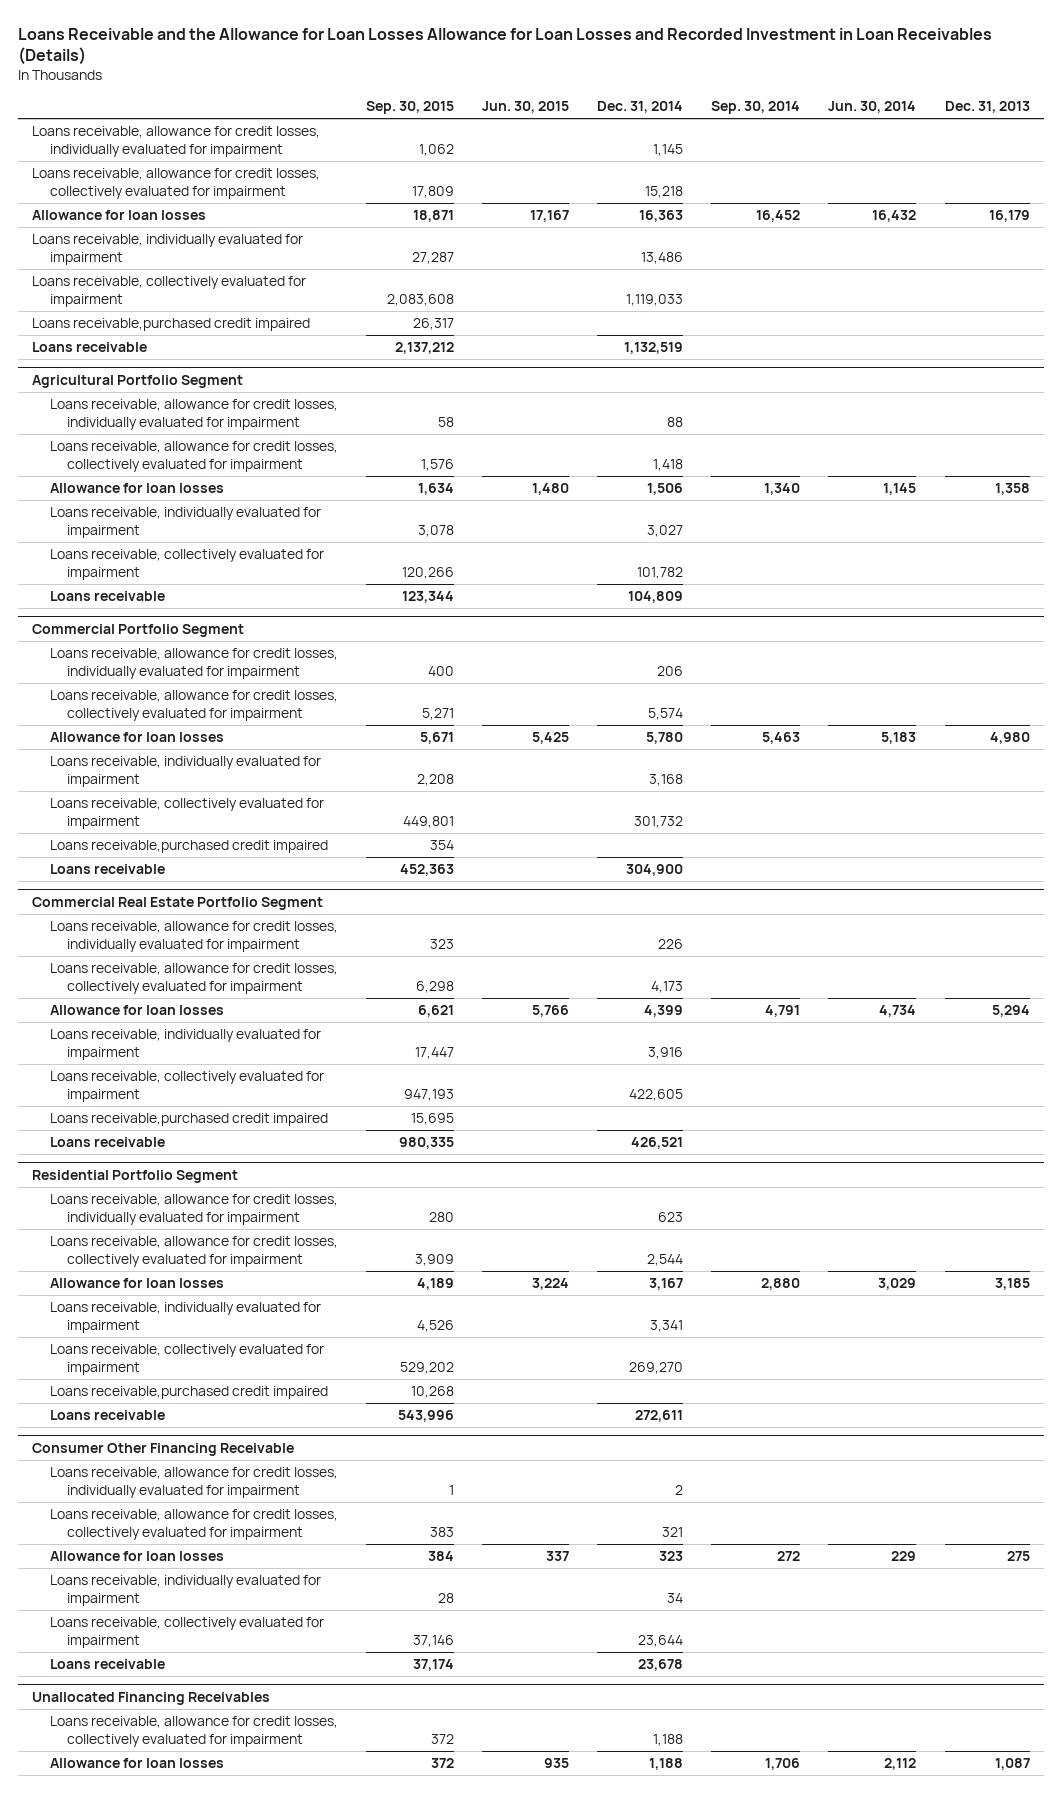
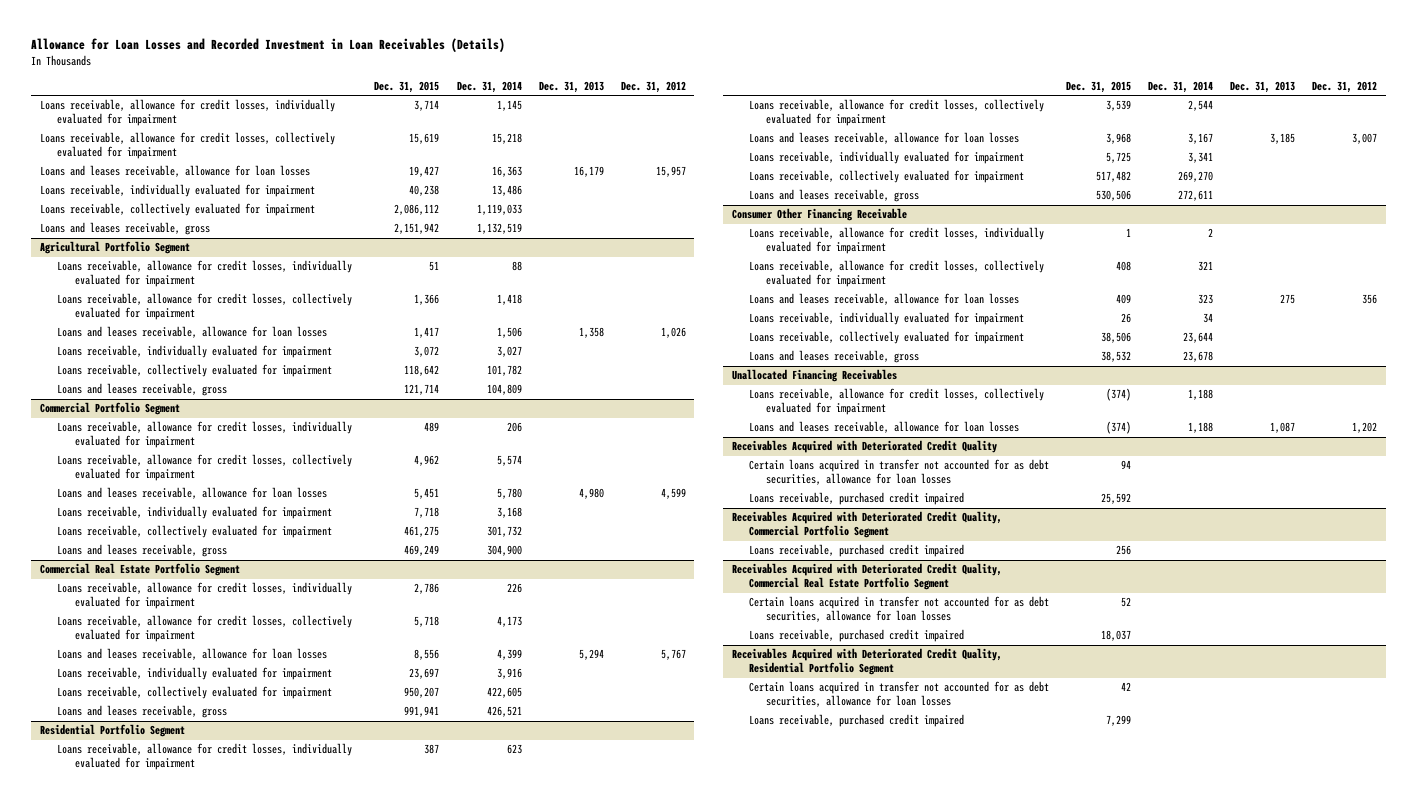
- Loans Receivable and the Allowance for Loan Losses Allowance for Loan Losses and Recorded Investment in Loan Receivables (Details)
+ Allowance for Loan Losses and Recorded Investment in Loan Receivables (Details)
- | Sep. 30, 2015 | Jun. 30, 2015 | Dec. 31, 2014 | Sep. 30, 2014 | Jun. 30, 2014 | Dec. 31, 2013
+ | Dec. 31, 2015 | Dec. 31, 2014 | Dec. 31, 2013 | Dec. 31, 2012
- Allowance for loan losses | 18,871 | 17,167 | 16,363 | 16,452 | 16,432 | 16,179
+ Loans and leases receivable, allowance for loan losses | 19,427 | 16,363 | 16,179 | 15,957
- Loans receivable,purchased credit impaired | 26,317 | | | | |
- Loans receivable | 2,137,212 | | 1,132,519 | | |
+ Loans and leases receivable, gross | 2,151,942 | 1,132,519 | |
@ Agricultural Portfolio Segment
- Allowance for loan losses | 1,634 | 1,480 | 1,506 | 1,340 | 1,145 | 1,358
+ Loans and leases receivable, allowance for loan losses | 1,417 | 1,506 | 1,358 | 1,026
- Loans receivable | 123,344 | | 104,809 | | |
+ Loans and leases receivable, gross | 121,714 | 104,809 | |
@ Commercial Portfolio Segment
- Allowance for loan losses | 5,671 | 5,425 | 5,780 | 5,463 | 5,183 | 4,980
+ Loans and leases receivable, allowance for loan losses | 5,451 | 5,780 | 4,980 | 4,599
- Loans receivable,purchased credit impaired | 354 | | | | |
- Loans receivable | 452,363 | | 304,900 | | |
+ Loans and leases receivable, gross | 469,249 | 304,900 | |
@ Commercial Real Estate Portfolio Segment
- Allowance for loan losses | 6,621 | 5,766 | 4,399 | 4,791 | 4,734 | 5,294
+ Loans and leases receivable, allowance for loan losses | 8,556 | 4,399 | 5,294 | 5,767
- Loans receivable,purchased credit impaired | 15,695 | | | | |
- Loans receivable | 980,335 | | 426,521 | | |
+ Loans and leases receivable, gross | 991,941 | 426,521 | |
@ Residential Portfolio Segment
- Allowance for loan losses | 4,189 | 3,224 | 3,167 | 2,880 | 3,029 | 3,185
+ Loans and leases receivable, allowance for loan losses | 3,968 | 3,167 | 3,185 | 3,007
- Loans receivable,purchased credit impaired | 10,268 | | | | |
- Loans receivable | 543,996 | | 272,611 | | |
+ Loans and leases receivable, gross | 530,506 | 272,611 | |
@ Consumer Other Financing Receivable
- Allowance for loan losses | 384 | 337 | 323 | 272 | 229 | 275
+ Loans and leases receivable, allowance for loan losses | 409 | 323 | 275 | 356
- Loans receivable | 37,174 | | 23,678 | | |
+ Loans and leases receivable, gross | 38,532 | 23,678 | |
@ Unallocated Financing Receivables
- Allowance for loan losses | 372 | 935 | 1,188 | 1,706 | 2,112 | 1,087
+ Loans and leases receivable, allowance for loan losses | (374) | 1,188 | 1,087 | 1,202
+ Receivables Acquired with Deteriorated Credit Quality
+ Certain loans acquired in transfer not accounted for as debt securities, allowance for loan losses | 94 | | |
+ Loans receivable, purchased credit impaired | 25,592 | | |
+ Receivables Acquired with Deteriorated Credit Quality, Commercial Portfolio Segment
+ Loans receivable, purchased credit impaired | 256 | | |
+ Receivables Acquired with Deteriorated Credit Quality, Commercial Real Estate Portfolio Segment
+ Certain loans acquired in transfer not accounted for as debt securities, allowance for loan losses | 52 | | |
+ Loans receivable, purchased credit impaired | 18,037 | | |
+ Receivables Acquired with Deteriorated Credit Quality, Residential Portfolio Segment
+ Certain loans acquired in transfer not accounted for as debt securities, allowance for loan losses | 42 | | |
+ Loans receivable, purchased credit impaired | 7,299 | | |

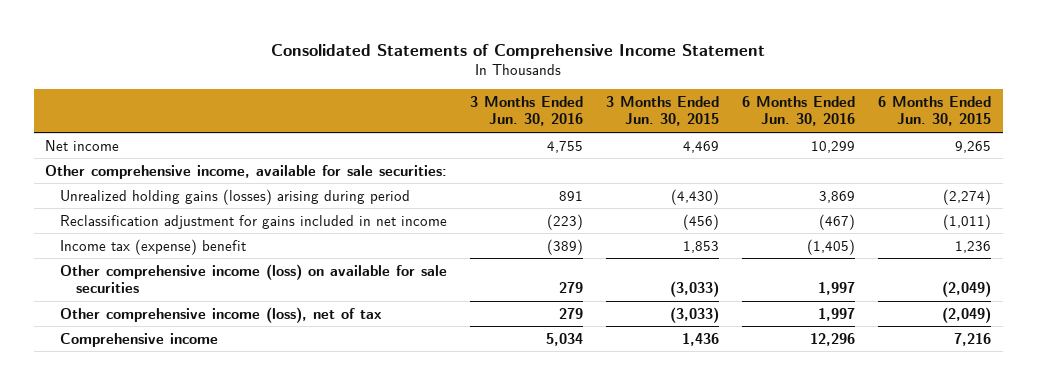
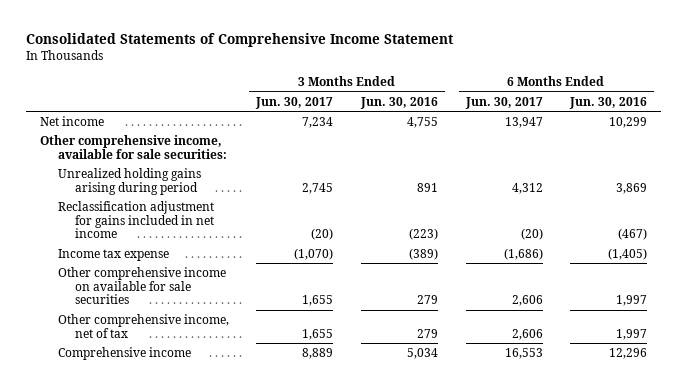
- | 3 Months Ended Jun. 30, 2016 | 3 Months Ended Jun. 30, 2015 | 6 Months Ended Jun. 30, 2016 | 6 Months Ended Jun. 30, 2015
+ | 3 Months Ended Jun. 30, 2017 | 3 Months Ended Jun. 30, 2016 | 6 Months Ended Jun. 30, 2017 | 6 Months Ended Jun. 30, 2016
- Unrealized holding gains (losses) arising during period | 891 | (4,430) | 3,869 | (2,274)
+ Unrealized holding gains arising during period | 2,745 | 891 | 4,312 | 3,869
- Income tax (expense) benefit | (389) | 1,853 | (1,405) | 1,236
- Other comprehensive income (loss) on available for sale securities | 279 | (3,033) | 1,997 | (2,049)
- Other comprehensive income (loss), net of tax | 279 | (3,033) | 1,997 | (2,049)
+ Income tax expense | (1,070) | (389) | (1,686) | (1,405)
+ Other comprehensive income on available for sale securities | 1,655 | 279 | 2,606 | 1,997
+ Other comprehensive income, net of tax | 1,655 | 279 | 2,606 | 1,997

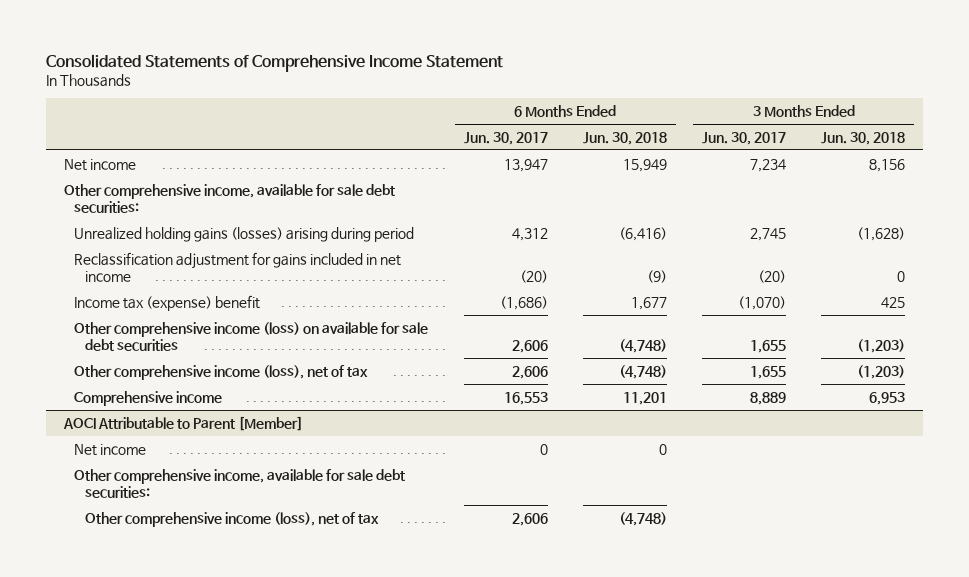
- | 3 Months Ended Jun. 30, 2017 | 3 Months Ended Jun. 30, 2016 | 6 Months Ended Jun. 30, 2017 | 6 Months Ended Jun. 30, 2016
+ | 6 Months Ended Jun. 30, 2017 | 6 Months Ended Jun. 30, 2018 | 3 Months Ended Jun. 30, 2017 | 3 Months Ended Jun. 30, 2018
- Other comprehensive income, available for sale securities:
- Unrealized holding gains arising during period | 2,745 | 891 | 4,312 | 3,869
+ Other comprehensive income, available for sale debt securities:
+ Unrealized holding gains (losses) arising during period | 4,312 | (6,416) | 2,745 | (1,628)
- Income tax expense | (1,070) | (389) | (1,686) | (1,405)
- Other comprehensive income on available for sale securities | 1,655 | 279 | 2,606 | 1,997
- Other comprehensive income, net of tax | 1,655 | 279 | 2,606 | 1,997
+ Income tax (expense) benefit | (1,686) | 1,677 | (1,070) | 425
+ Other comprehensive income (loss) on available for sale debt securities | 2,606 | (4,748) | 1,655 | (1,203)
+ Other comprehensive income (loss), net of tax | 2,606 | (4,748) | 1,655 | (1,203)
+ AOCI Attributable to Parent [Member]
+ Net income | 0 | 0 | |
+ Other comprehensive income, available for sale debt securities:
+ Other comprehensive income (loss), net of tax | 2,606 | (4,748) | |

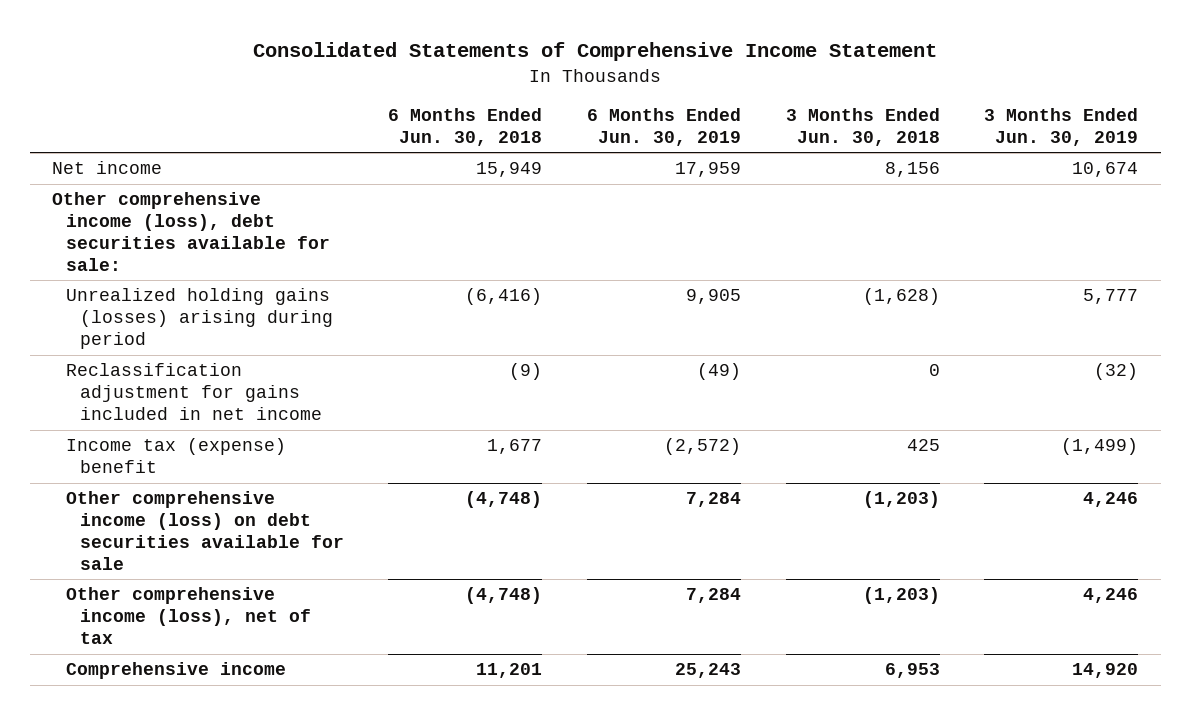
- | 6 Months Ended Jun. 30, 2017 | 6 Months Ended Jun. 30, 2018 | 3 Months Ended Jun. 30, 2017 | 3 Months Ended Jun. 30, 2018
+ | 6 Months Ended Jun. 30, 2018 | 6 Months Ended Jun. 30, 2019 | 3 Months Ended Jun. 30, 2018 | 3 Months Ended Jun. 30, 2019
- Other comprehensive income, available for sale debt securities:
+ Other comprehensive income (loss), debt securities available for sale:
- Other comprehensive income (loss) on available for sale debt securities | 2,606 | (4,748) | 1,655 | (1,203)
+ Other comprehensive income (loss) on debt securities available for sale | (4,748) | 7,284 | (1,203) | 4,246
- AOCI Attributable to Parent [Member]
- Net income | 0 | 0 | |
- Other comprehensive income, available for sale debt securities:
- Other comprehensive income (loss), net of tax | 2,606 | (4,748) | |

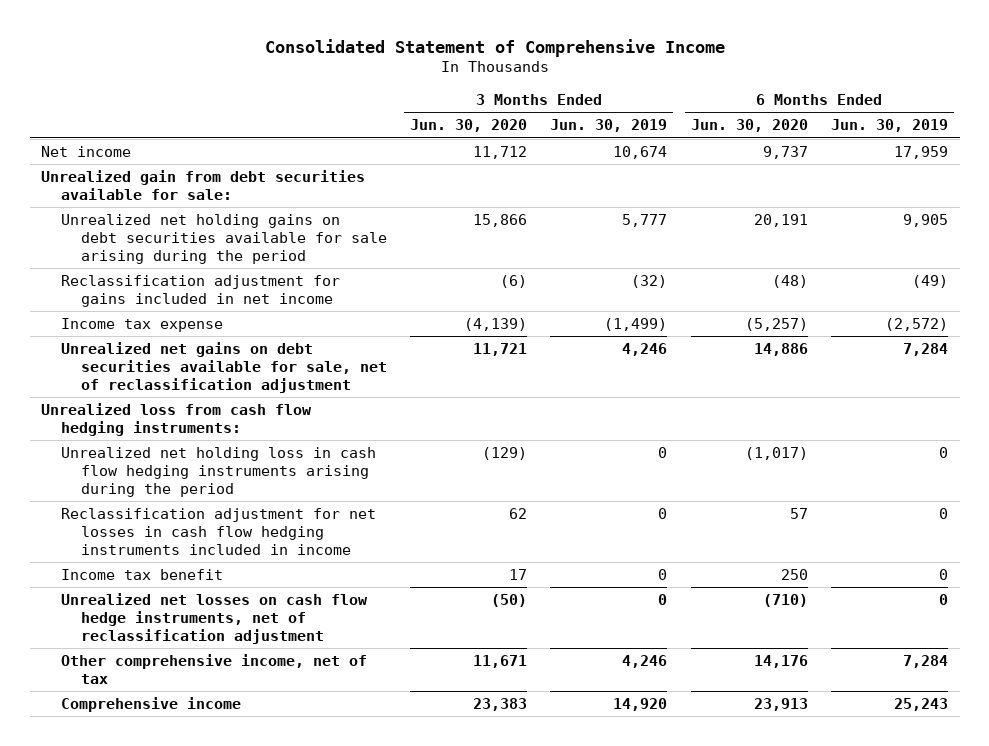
- Consolidated Statements of Comprehensive Income Statement
+ Consolidated Statement of Comprehensive Income
- | 6 Months Ended Jun. 30, 2018 | 6 Months Ended Jun. 30, 2019 | 3 Months Ended Jun. 30, 2018 | 3 Months Ended Jun. 30, 2019
+ | 3 Months Ended Jun. 30, 2020 | 3 Months Ended Jun. 30, 2019 | 6 Months Ended Jun. 30, 2020 | 6 Months Ended Jun. 30, 2019
- Other comprehensive income (loss), debt securities available for sale:
- Unrealized holding gains (losses) arising during period | (6,416) | 9,905 | (1,628) | 5,777
+ Unrealized gain from debt securities available for sale:
+ Unrealized net holding gains on debt securities available for sale arising during the period | 15,866 | 5,777 | 20,191 | 9,905
- Income tax (expense) benefit | 1,677 | (2,572) | 425 | (1,499)
- Other comprehensive income (loss) on debt securities available for sale | (4,748) | 7,284 | (1,203) | 4,246
- Other comprehensive income (loss), net of tax | (4,748) | 7,284 | (1,203) | 4,246
+ Income tax expense | (4,139) | (1,499) | (5,257) | (2,572)
+ Unrealized net gains on debt securities available for sale, net of reclassification adjustment | 11,721 | 4,246 | 14,886 | 7,284
+ Unrealized loss from cash flow hedging instruments:
+ Unrealized net holding loss in cash flow hedging instruments arising during the period | (129) | 0 | (1,017) | 0
+ Reclassification adjustment for net losses in cash flow hedging instruments included in income | 62 | 0 | 57 | 0
+ Income tax benefit | 17 | 0 | 250 | 0
+ Unrealized net losses on cash flow hedge instruments, net of reclassification adjustment | (50) | 0 | (710) | 0
+ Other comprehensive income, net of tax | 11,671 | 4,246 | 14,176 | 7,284

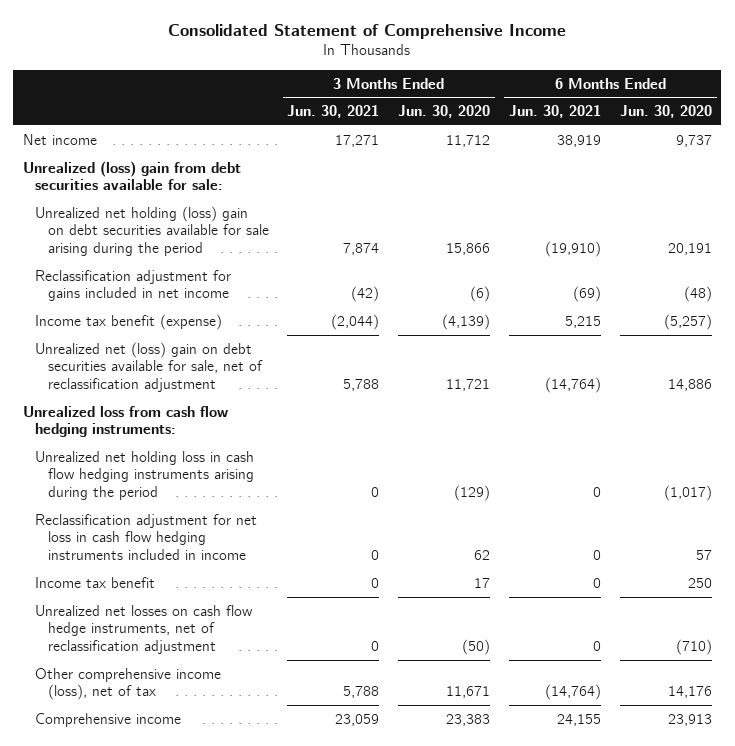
- | 3 Months Ended Jun. 30, 2020 | 3 Months Ended Jun. 30, 2019 | 6 Months Ended Jun. 30, 2020 | 6 Months Ended Jun. 30, 2019
+ | 3 Months Ended Jun. 30, 2021 | 3 Months Ended Jun. 30, 2020 | 6 Months Ended Jun. 30, 2021 | 6 Months Ended Jun. 30, 2020
- Unrealized gain from debt securities available for sale:
- Unrealized net holding gains on debt securities available for sale arising during the period | 15,866 | 5,777 | 20,191 | 9,905
+ Unrealized (loss) gain from debt securities available for sale:
+ Unrealized net holding (loss) gain on debt securities available for sale arising during the period | 7,874 | 15,866 | (19,910) | 20,191
- Income tax expense | (4,139) | (1,499) | (5,257) | (2,572)
- Unrealized net gains on debt securities available for sale, net of reclassification adjustment | 11,721 | 4,246 | 14,886 | 7,284
+ Income tax benefit (expense) | (2,044) | (4,139) | 5,215 | (5,257)
+ Unrealized net (loss) gain on debt securities available for sale, net of reclassification adjustment | 5,788 | 11,721 | (14,764) | 14,886
- Reclassification adjustment for net losses in cash flow hedging instruments included in income | 62 | 0 | 57 | 0
+ Reclassification adjustment for net loss in cash flow hedging instruments included in income | 0 | 62 | 0 | 57
- Other comprehensive income, net of tax | 11,671 | 4,246 | 14,176 | 7,284
+ Other comprehensive income (loss), net of tax | 5,788 | 11,671 | (14,764) | 14,176

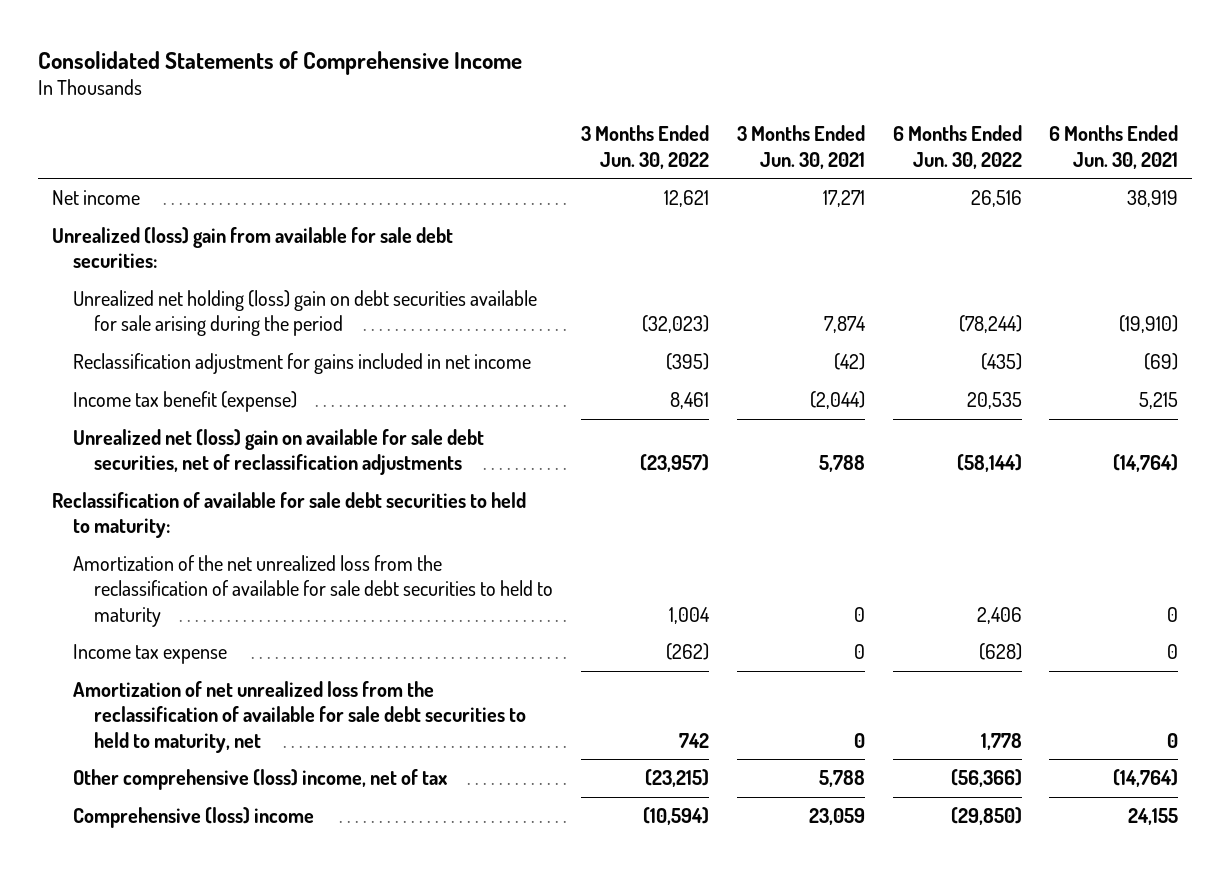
- Consolidated Statement of Comprehensive Income
+ Consolidated Statements of Comprehensive Income
- | 3 Months Ended Jun. 30, 2021 | 3 Months Ended Jun. 30, 2020 | 6 Months Ended Jun. 30, 2021 | 6 Months Ended Jun. 30, 2020
+ | 3 Months Ended Jun. 30, 2022 | 3 Months Ended Jun. 30, 2021 | 6 Months Ended Jun. 30, 2022 | 6 Months Ended Jun. 30, 2021
- Unrealized (loss) gain from debt securities available for sale:
+ Unrealized (loss) gain from available for sale debt securities:
- Unrealized net (loss) gain on debt securities available for sale, net of reclassification adjustment | 5,788 | 11,721 | (14,764) | 14,886
- Unrealized loss from cash flow hedging instruments:
- Unrealized net holding loss in cash flow hedging instruments arising during the period | 0 | (129) | 0 | (1,017)
- Reclassification adjustment for net loss in cash flow hedging instruments included in income | 0 | 62 | 0 | 57
- Income tax benefit | 0 | 17 | 0 | 250
- Unrealized net losses on cash flow hedge instruments, net of reclassification adjustment | 0 | (50) | 0 | (710)
- Other comprehensive income (loss), net of tax | 5,788 | 11,671 | (14,764) | 14,176
- Comprehensive income | 23,059 | 23,383 | 24,155 | 23,913
+ Unrealized net (loss) gain on available for sale debt securities, net of reclassification adjustments | (23,957) | 5,788 | (58,144) | (14,764)
+ Reclassification of available for sale debt securities to held to maturity:
+ Amortization of the net unrealized loss from the reclassification of available for sale debt securities to held to maturity | 1,004 | 0 | 2,406 | 0
+ Income tax expense | (262) | 0 | (628) | 0
+ Amortization of net unrealized loss from the reclassification of available for sale debt securities to held to maturity, net | 742 | 0 | 1,778 | 0
+ Other comprehensive (loss) income, net of tax | (23,215) | 5,788 | (56,366) | (14,764)
+ Comprehensive (loss) income | (10,594) | 23,059 | (29,850) | 24,155

